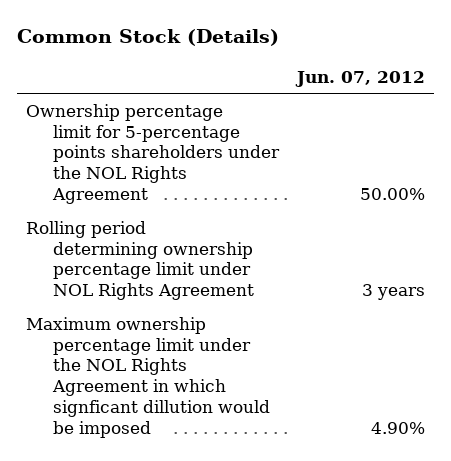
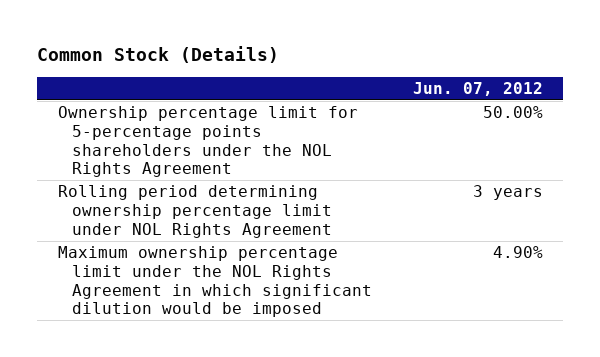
- Maximum ownership percentage limit under the NOL Rights Agreement in which signficant dillution would be imposed | 4.90%
+ Maximum ownership percentage limit under the NOL Rights Agreement in which significant dilution would be imposed | 4.90%

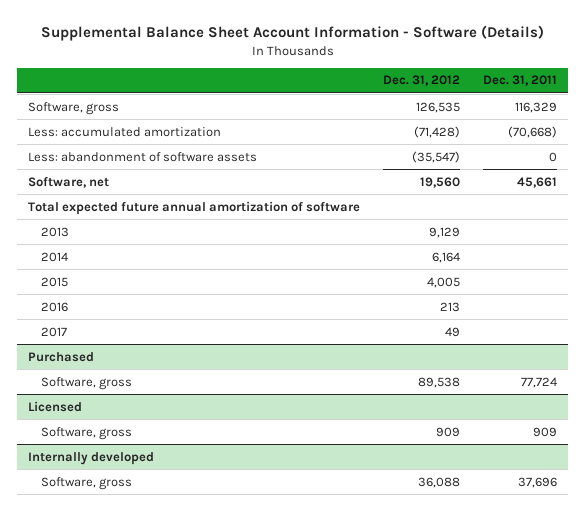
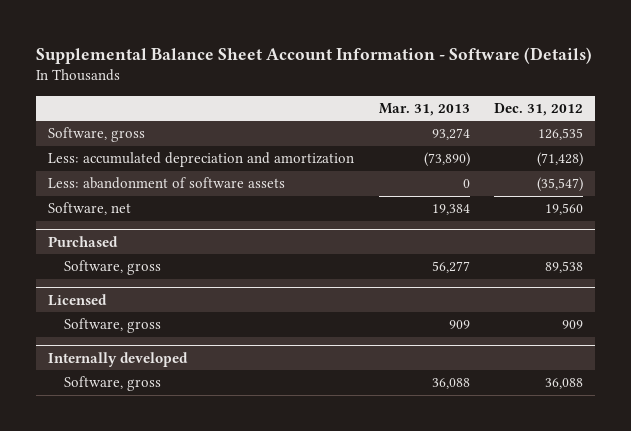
- | Dec. 31, 2012 | Dec. 31, 2011
+ | Mar. 31, 2013 | Dec. 31, 2012
- Less: accumulated amortization | (71,428) | (70,668)
+ Less: accumulated depreciation and amortization | (73,890) | (71,428)
- Total expected future annual amortization of software
- 2013 | 9,129 |
- 2014 | 6,164 |
- 2015 | 4,005 |
- 2016 | 213 |
- 2017 | 49 |

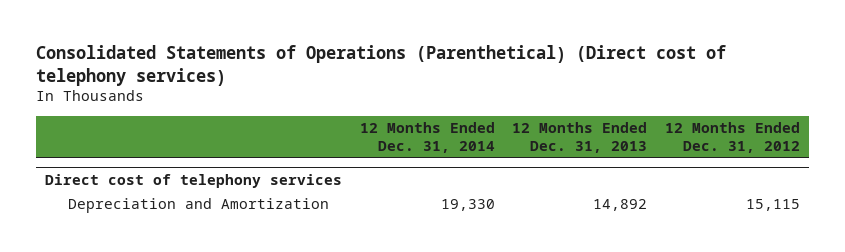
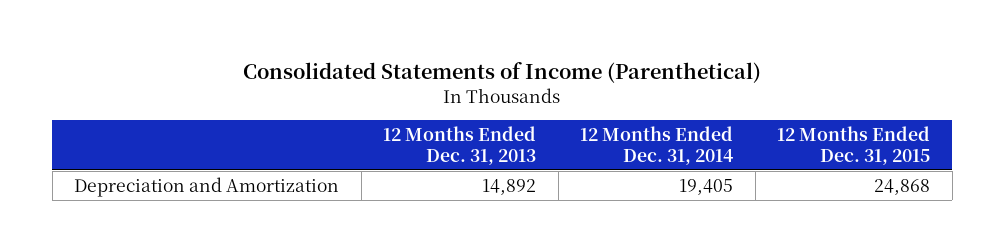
- Consolidated Statements of Operations (Parenthetical) (Direct cost of telephony services)
+ Consolidated Statements of Income (Parenthetical)
- | 12 Months Ended Dec. 31, 2014 | 12 Months Ended Dec. 31, 2013 | 12 Months Ended Dec. 31, 2012
+ | 12 Months Ended Dec. 31, 2013 | 12 Months Ended Dec. 31, 2014 | 12 Months Ended Dec. 31, 2015
- Direct cost of telephony services
- Depreciation and Amortization | 19,330 | 14,892 | 15,115
+ Depreciation and Amortization | 14,892 | 19,405 | 24,868

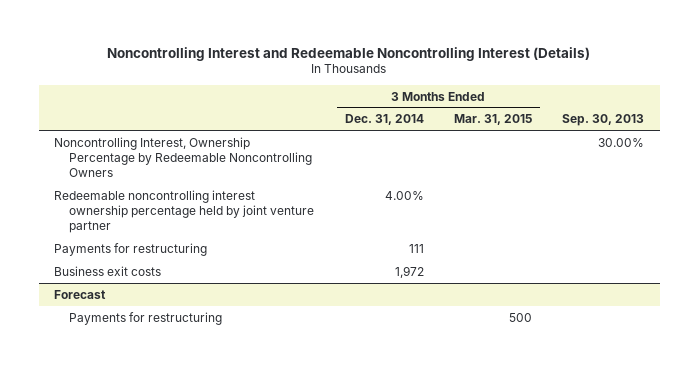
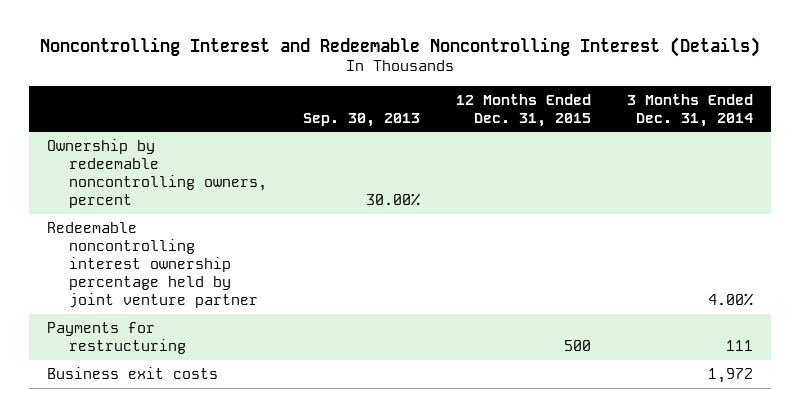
- | 3 Months Ended Dec. 31, 2014 | 3 Months Ended Mar. 31, 2015 | Sep. 30, 2013
+ | Sep. 30, 2013 | 12 Months Ended Dec. 31, 2015 | 3 Months Ended Dec. 31, 2014
- Noncontrolling Interest, Ownership Percentage by Redeemable Noncontrolling Owners | | | 30.00%
+ Ownership by redeemable noncontrolling owners, percent | 30.00% | |
- Forecast
- Payments for restructuring | | 500 |

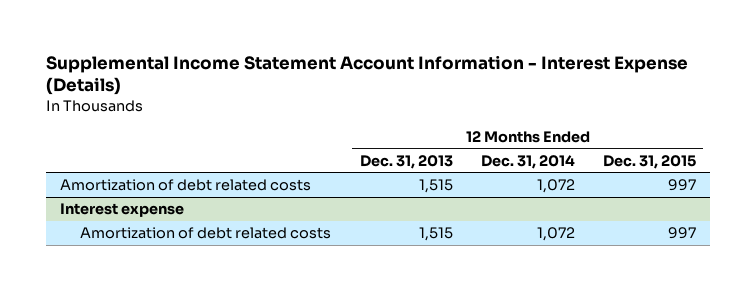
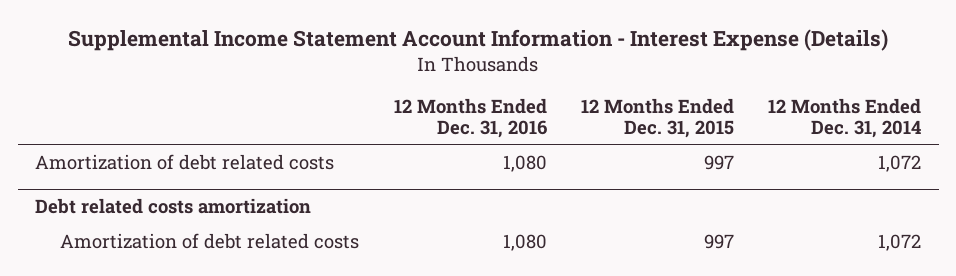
- | 12 Months Ended Dec. 31, 2013 | 12 Months Ended Dec. 31, 2014 | 12 Months Ended Dec. 31, 2015
+ | 12 Months Ended Dec. 31, 2016 | 12 Months Ended Dec. 31, 2015 | 12 Months Ended Dec. 31, 2014
- Interest expense
+ Debt related costs amortization

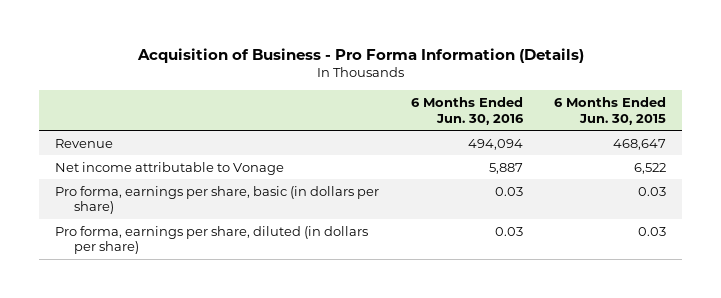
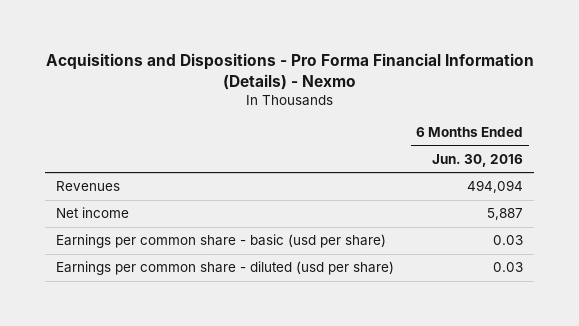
- Acquisition of Business - Pro Forma Information (Details)
+ Acquisitions and Dispositions - Pro Forma Financial Information (Details) - Nexmo
- | 6 Months Ended Jun. 30, 2016 | 6 Months Ended Jun. 30, 2015
+ | 6 Months Ended Jun. 30, 2016
- Revenue | 494,094 | 468,647
- Net income attributable to Vonage | 5,887 | 6,522
- Pro forma, earnings per share, basic (in dollars per share) | 0.03 | 0.03
- Pro forma, earnings per share, diluted (in dollars per share) | 0.03 | 0.03
+ Revenues | 494,094
+ Net income | 5,887
+ Earnings per common share - basic (usd per share) | 0.03
+ Earnings per common share - diluted (usd per share) | 0.03

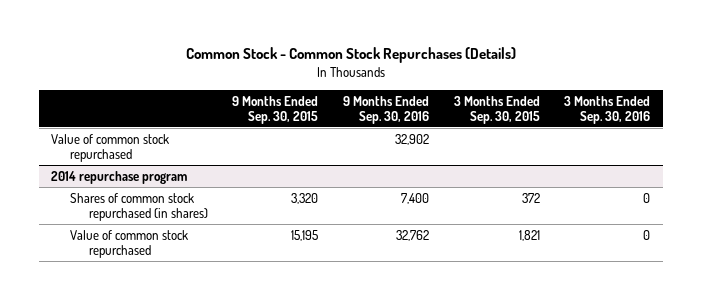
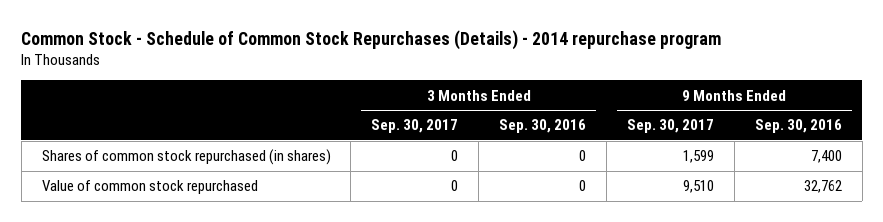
- Common Stock - Common Stock Repurchases (Details)
+ Common Stock - Schedule of Common Stock Repurchases (Details) - 2014 repurchase program
- | 9 Months Ended Sep. 30, 2015 | 9 Months Ended Sep. 30, 2016 | 3 Months Ended Sep. 30, 2015 | 3 Months Ended Sep. 30, 2016
+ | 3 Months Ended Sep. 30, 2017 | 3 Months Ended Sep. 30, 2016 | 9 Months Ended Sep. 30, 2017 | 9 Months Ended Sep. 30, 2016
- Value of common stock repurchased | | 32,902 | |
- 2014 repurchase program

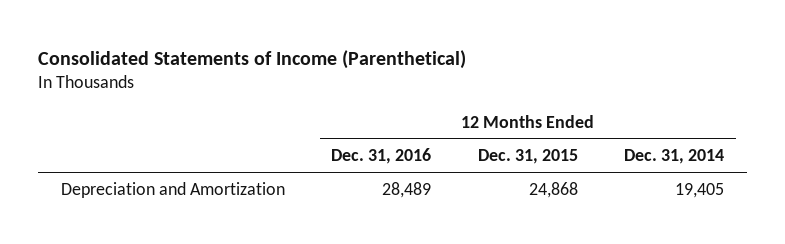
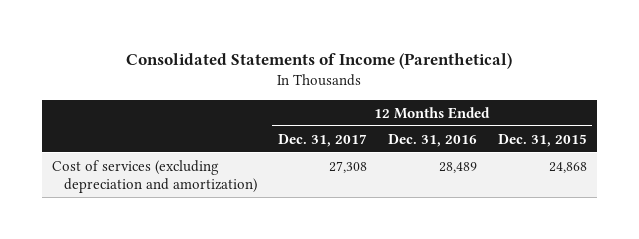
- | 12 Months Ended Dec. 31, 2016 | 12 Months Ended Dec. 31, 2015 | 12 Months Ended Dec. 31, 2014
+ | 12 Months Ended Dec. 31, 2017 | 12 Months Ended Dec. 31, 2016 | 12 Months Ended Dec. 31, 2015
- Depreciation and Amortization | 28,489 | 24,868 | 19,405
+ Cost of services (excluding depreciation and amortization) | 27,308 | 28,489 | 24,868

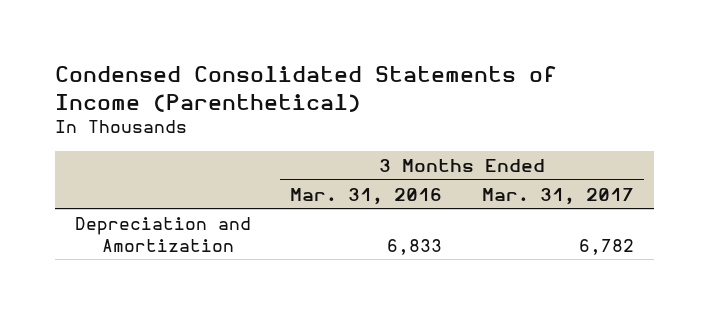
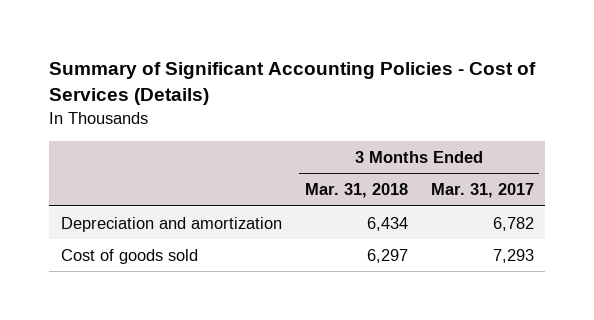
- Condensed Consolidated Statements of Income (Parenthetical)
+ Summary of Significant Accounting Policies - Cost of Services (Details)
- | 3 Months Ended Mar. 31, 2016 | 3 Months Ended Mar. 31, 2017
+ | 3 Months Ended Mar. 31, 2018 | 3 Months Ended Mar. 31, 2017
- Depreciation and Amortization | 6,833 | 6,782
+ Depreciation and amortization | 6,434 | 6,782
+ Cost of goods sold | 6,297 | 7,293

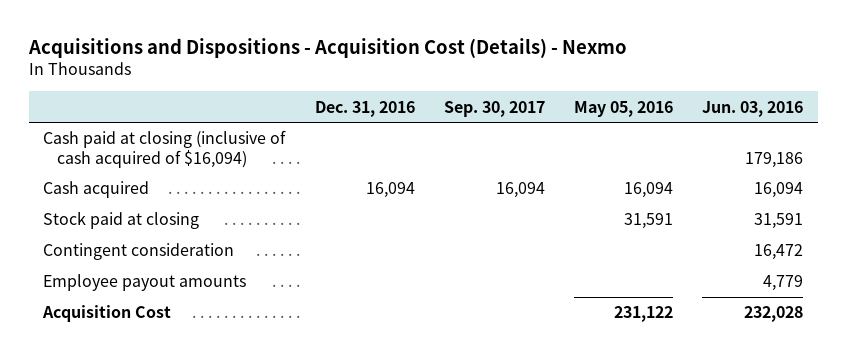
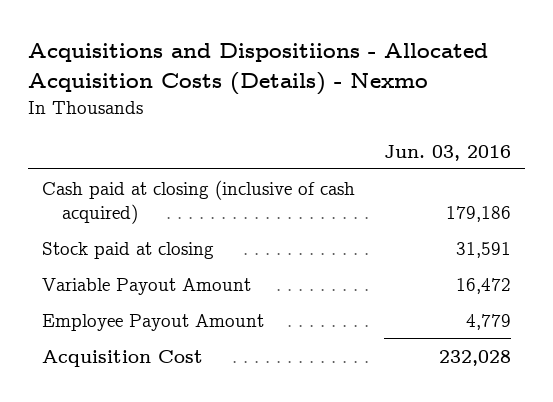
- Acquisitions and Dispositions - Acquisition Cost (Details) - Nexmo
+ Acquisitions and Dispositiions - Allocated Acquisition Costs (Details) - Nexmo
- | Dec. 31, 2016 | Sep. 30, 2017 | May 05, 2016 | Jun. 03, 2016
+ | Jun. 03, 2016
- Cash paid at closing (inclusive of cash acquired of $16,094) | | | | 179,186
- Cash acquired | 16,094 | 16,094 | 16,094 | 16,094
+ Cash paid at closing (inclusive of cash acquired) | 179,186
- Contingent consideration | | | | 16,472
- Employee payout amounts | | | | 4,779
+ Variable Payout Amount | 16,472
+ Employee Payout Amount | 4,779

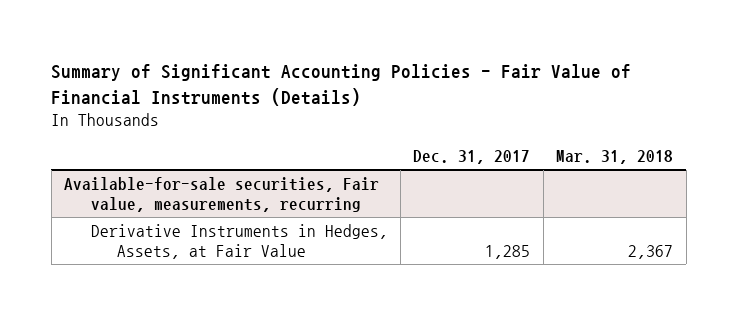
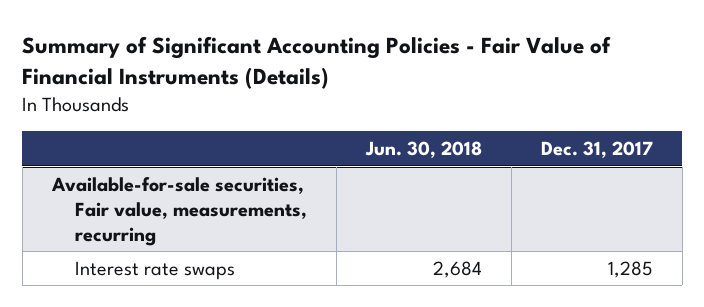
- | Dec. 31, 2017 | Mar. 31, 2018
+ | Jun. 30, 2018 | Dec. 31, 2017
@ Available-for-sale securities, Fair value, measurements, recurring
- Derivative Instruments in Hedges, Assets, at Fair Value | 1,285 | 2,367
+ Interest rate swaps | 2,684 | 1,285

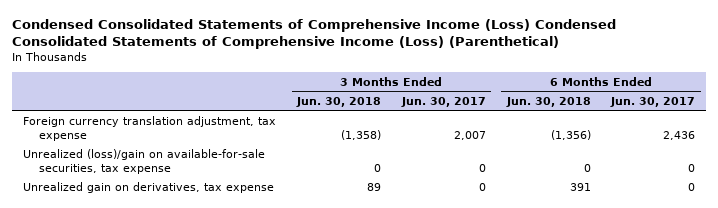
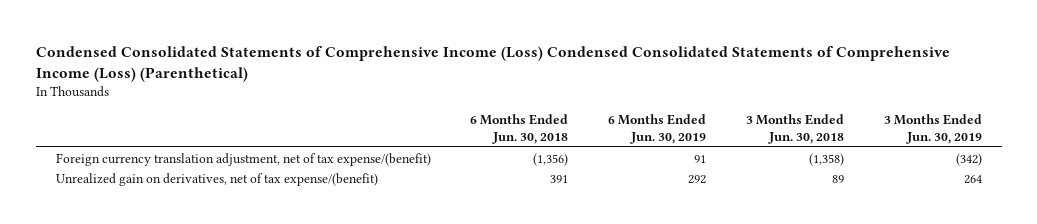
- | 3 Months Ended Jun. 30, 2018 | 3 Months Ended Jun. 30, 2017 | 6 Months Ended Jun. 30, 2018 | 6 Months Ended Jun. 30, 2017
+ | 6 Months Ended Jun. 30, 2018 | 6 Months Ended Jun. 30, 2019 | 3 Months Ended Jun. 30, 2018 | 3 Months Ended Jun. 30, 2019
- Foreign currency translation adjustment, tax expense | (1,358) | 2,007 | (1,356) | 2,436
- Unrealized (loss)/gain on available-for-sale securities, tax expense | 0 | 0 | 0 | 0
- Unrealized gain on derivatives, tax expense | 89 | 0 | 391 | 0
+ Foreign currency translation adjustment, net of tax expense/(benefit) | (1,356) | 91 | (1,358) | (342)
+ Unrealized gain on derivatives, net of tax expense/(benefit) | 391 | 292 | 89 | 264

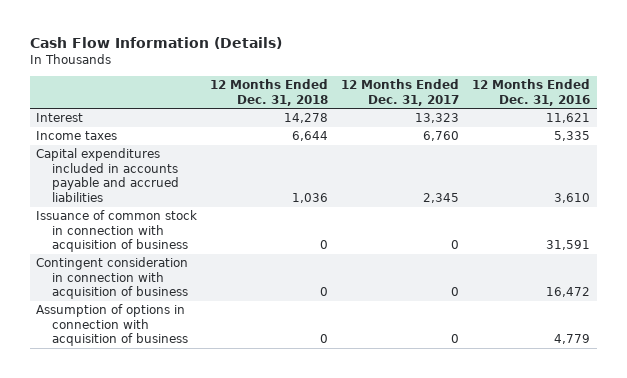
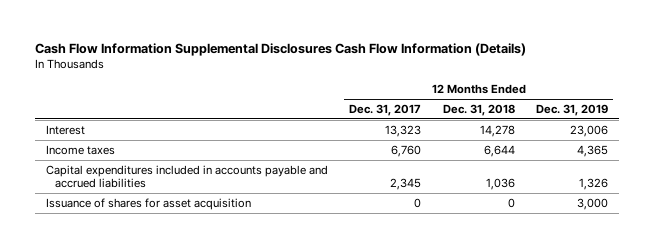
- Cash Flow Information (Details)
+ Cash Flow Information Supplemental Disclosures Cash Flow Information (Details)
- | 12 Months Ended Dec. 31, 2018 | 12 Months Ended Dec. 31, 2017 | 12 Months Ended Dec. 31, 2016
+ | 12 Months Ended Dec. 31, 2017 | 12 Months Ended Dec. 31, 2018 | 12 Months Ended Dec. 31, 2019
- Issuance of common stock in connection with acquisition of business | 0 | 0 | 31,591
- Contingent consideration in connection with acquisition of business | 0 | 0 | 16,472
- Assumption of options in connection with acquisition of business | 0 | 0 | 4,779
+ Issuance of shares for asset acquisition | 0 | 0 | 3,000

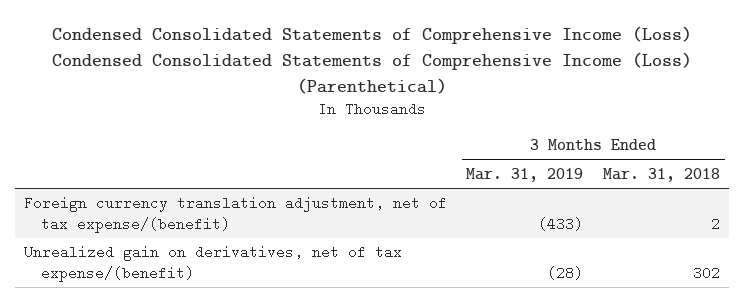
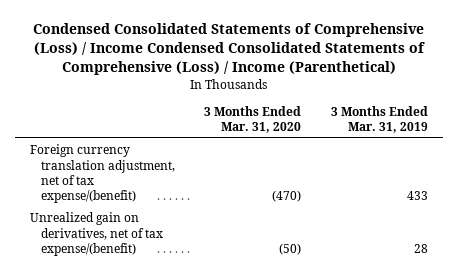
- Condensed Consolidated Statements of Comprehensive Income (Loss) Condensed Consolidated Statements of Comprehensive Income (Loss) (Parenthetical)
+ Condensed Consolidated Statements of Comprehensive (Loss) / Income Condensed Consolidated Statements of Comprehensive (Loss) / Income (Parenthetical)
- | 3 Months Ended Mar. 31, 2019 | 3 Months Ended Mar. 31, 2018
+ | 3 Months Ended Mar. 31, 2020 | 3 Months Ended Mar. 31, 2019
- Foreign currency translation adjustment, net of tax expense/(benefit) | (433) | 2
- Unrealized gain on derivatives, net of tax expense/(benefit) | (28) | 302
+ Foreign currency translation adjustment, net of tax expense/(benefit) | (470) | 433
+ Unrealized gain on derivatives, net of tax expense/(benefit) | (50) | 28

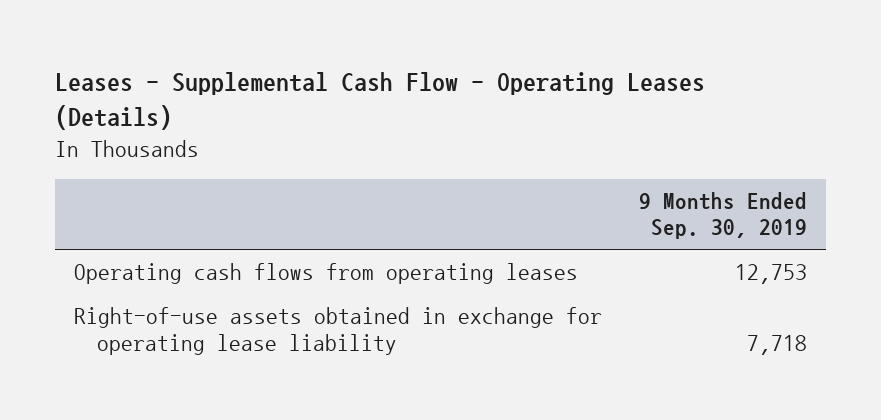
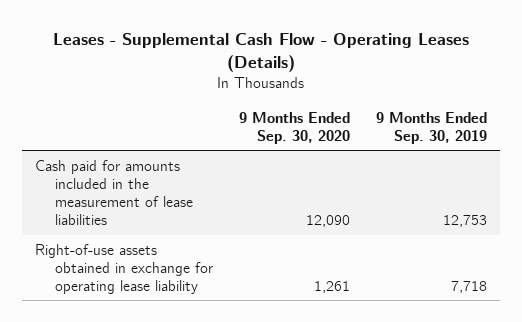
- | 9 Months Ended Sep. 30, 2019
+ | 9 Months Ended Sep. 30, 2020 | 9 Months Ended Sep. 30, 2019
- Operating cash flows from operating leases | 12,753
+ Cash paid for amounts included in the measurement of lease liabilities | 12,090 | 12,753

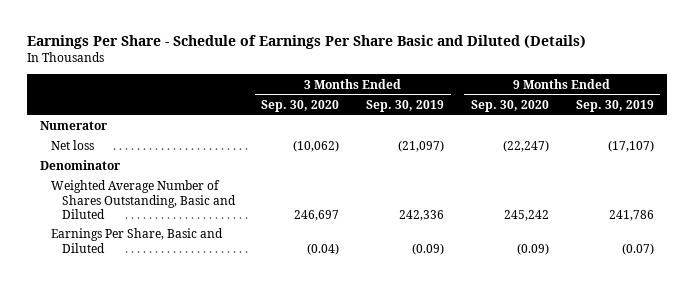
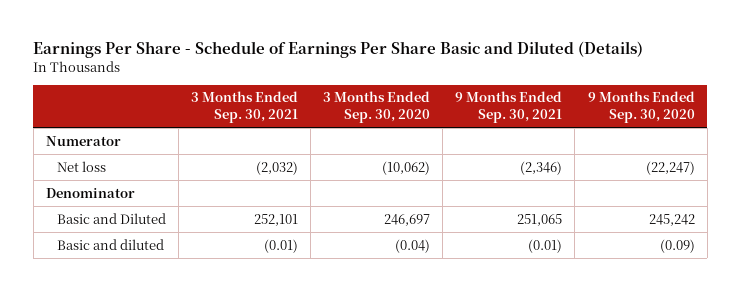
- | 3 Months Ended Sep. 30, 2020 | 3 Months Ended Sep. 30, 2019 | 9 Months Ended Sep. 30, 2020 | 9 Months Ended Sep. 30, 2019
+ | 3 Months Ended Sep. 30, 2021 | 3 Months Ended Sep. 30, 2020 | 9 Months Ended Sep. 30, 2021 | 9 Months Ended Sep. 30, 2020
- Weighted Average Number of Shares Outstanding, Basic and Diluted | 246,697 | 242,336 | 245,242 | 241,786
- Earnings Per Share, Basic and Diluted | (0.04) | (0.09) | (0.09) | (0.07)
+ Basic and Diluted | 252,101 | 246,697 | 251,065 | 245,242
+ Basic and diluted | (0.01) | (0.04) | (0.01) | (0.09)

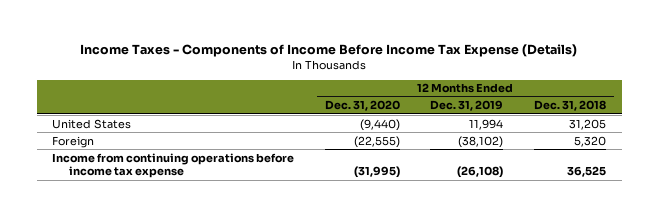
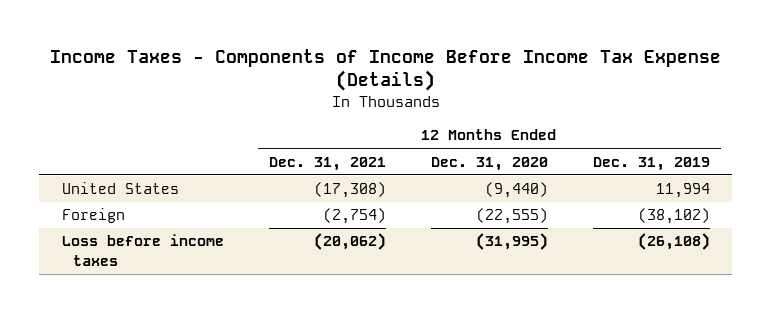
- | 12 Months Ended Dec. 31, 2020 | 12 Months Ended Dec. 31, 2019 | 12 Months Ended Dec. 31, 2018
+ | 12 Months Ended Dec. 31, 2021 | 12 Months Ended Dec. 31, 2020 | 12 Months Ended Dec. 31, 2019
- Income from continuing operations before income tax expense | (31,995) | (26,108) | 36,525
+ Loss before income taxes | (20,062) | (31,995) | (26,108)

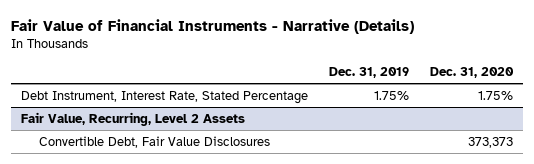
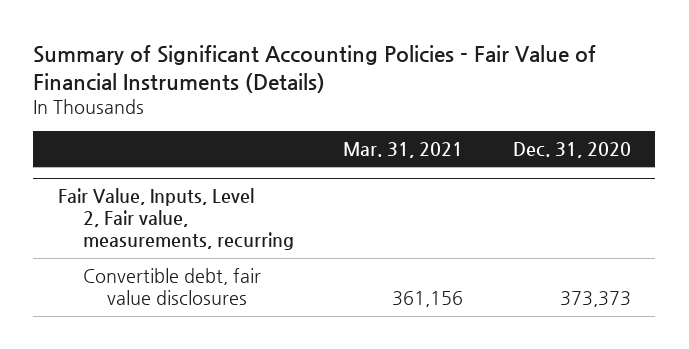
- Fair Value of Financial Instruments - Narrative (Details)
+ Summary of Significant Accounting Policies - Fair Value of Financial Instruments (Details)
- | Dec. 31, 2019 | Dec. 31, 2020
+ | Mar. 31, 2021 | Dec. 31, 2020
- Debt Instrument, Interest Rate, Stated Percentage | 1.75% | 1.75%
- Fair Value, Recurring, Level 2 Assets
- Convertible Debt, Fair Value Disclosures | | 373,373
+ Fair Value, Inputs, Level 2, Fair value, measurements, recurring
+ Convertible debt, fair value disclosures | 361,156 | 373,373

